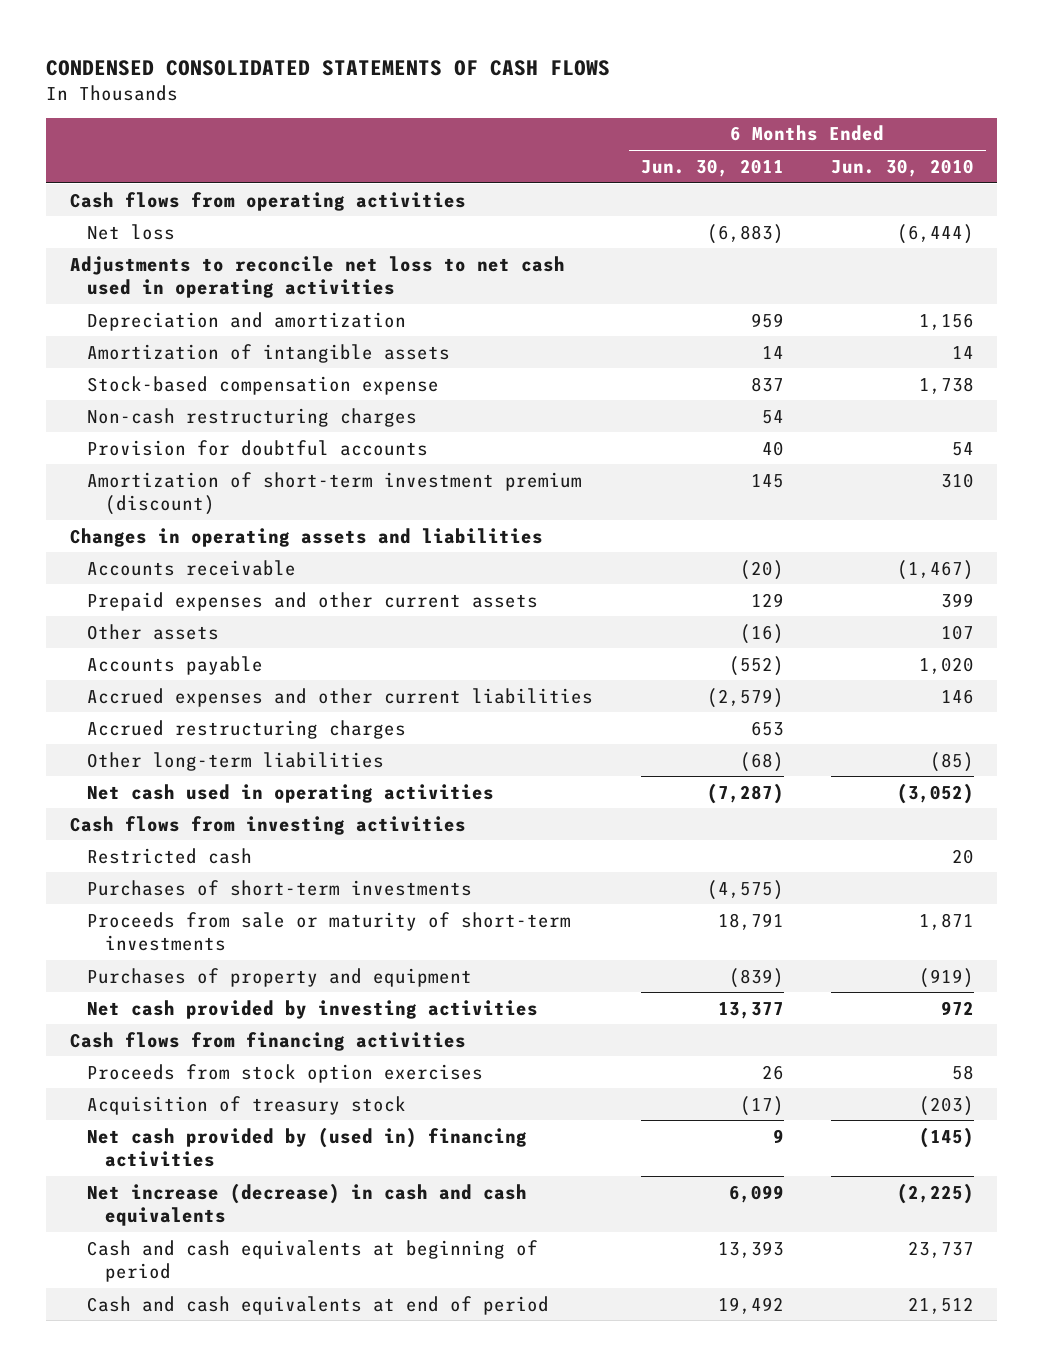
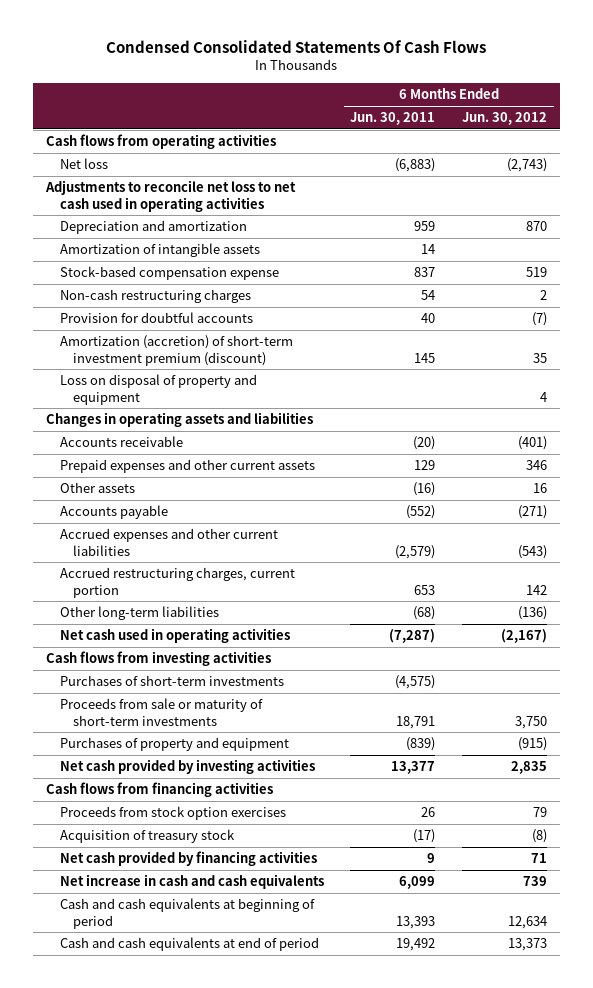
- CONDENSED CONSOLIDATED STATEMENTS OF CASH FLOWS
+ Condensed Consolidated Statements Of Cash Flows
- | 6 Months Ended Jun. 30, 2011 | 6 Months Ended Jun. 30, 2010
+ | 6 Months Ended Jun. 30, 2011 | 6 Months Ended Jun. 30, 2012
- Amortization of short-term investment premium (discount) | 145 | 310
+ Amortization (accretion) of short-term investment premium (discount) | 145 | 35
+ Loss on disposal of property and equipment | | 4
- Accrued restructuring charges | 653 |
+ Accrued restructuring charges, current portion | 653 | 142
- Restricted cash | | 20
- Net cash provided by (used in) financing activities | 9 | (145)
- Net increase (decrease) in cash and cash equivalents | 6,099 | (2,225)
+ Net cash provided by financing activities | 9 | 71
+ Net increase in cash and cash equivalents | 6,099 | 739

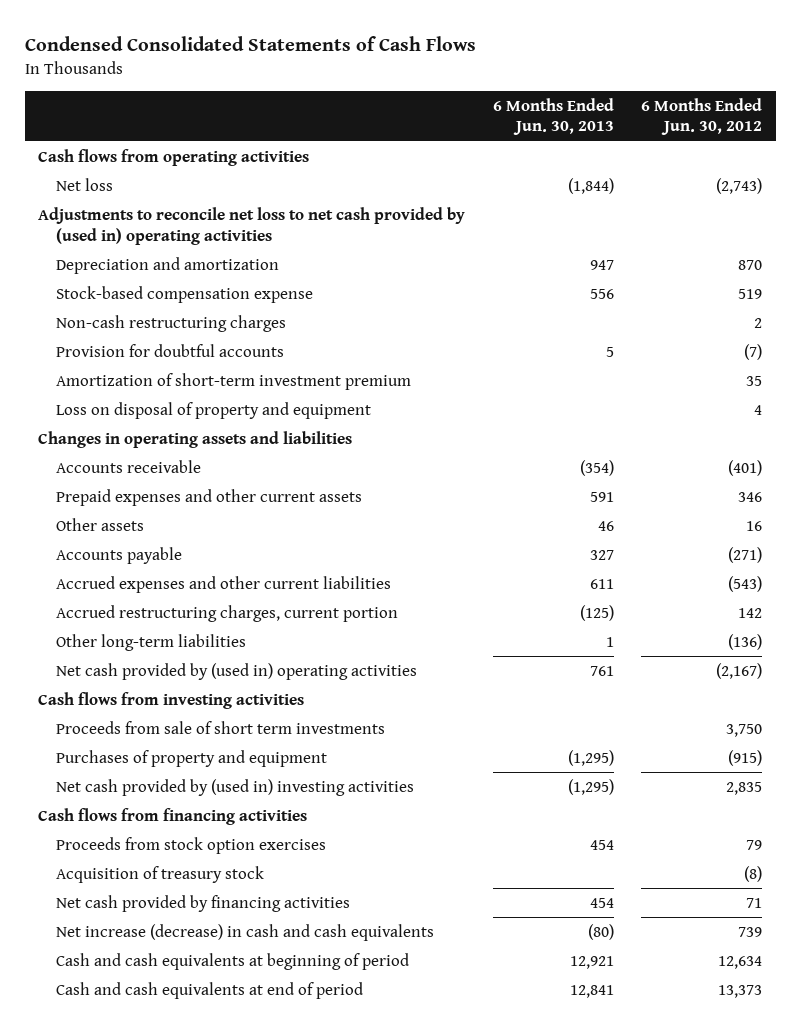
- Condensed Consolidated Statements Of Cash Flows
+ Condensed Consolidated Statements of Cash Flows
- | 6 Months Ended Jun. 30, 2011 | 6 Months Ended Jun. 30, 2012
+ | 6 Months Ended Jun. 30, 2013 | 6 Months Ended Jun. 30, 2012
- Adjustments to reconcile net loss to net cash used in operating activities
+ Adjustments to reconcile net loss to net cash provided by (used in) operating activities
- Amortization of intangible assets | 14 |
- Amortization (accretion) of short-term investment premium (discount) | 145 | 35
+ Amortization of short-term investment premium | | 35
- Net cash used in operating activities | (7,287) | (2,167)
+ Net cash provided by (used in) operating activities | 761 | (2,167)
- Purchases of short-term investments | (4,575) |
- Proceeds from sale or maturity of short-term investments | 18,791 | 3,750
+ Proceeds from sale of short term investments | | 3,750
- Net cash provided by investing activities | 13,377 | 2,835
+ Net cash provided by (used in) investing activities | (1,295) | 2,835
- Net increase in cash and cash equivalents | 6,099 | 739
+ Net increase (decrease) in cash and cash equivalents | (80) | 739

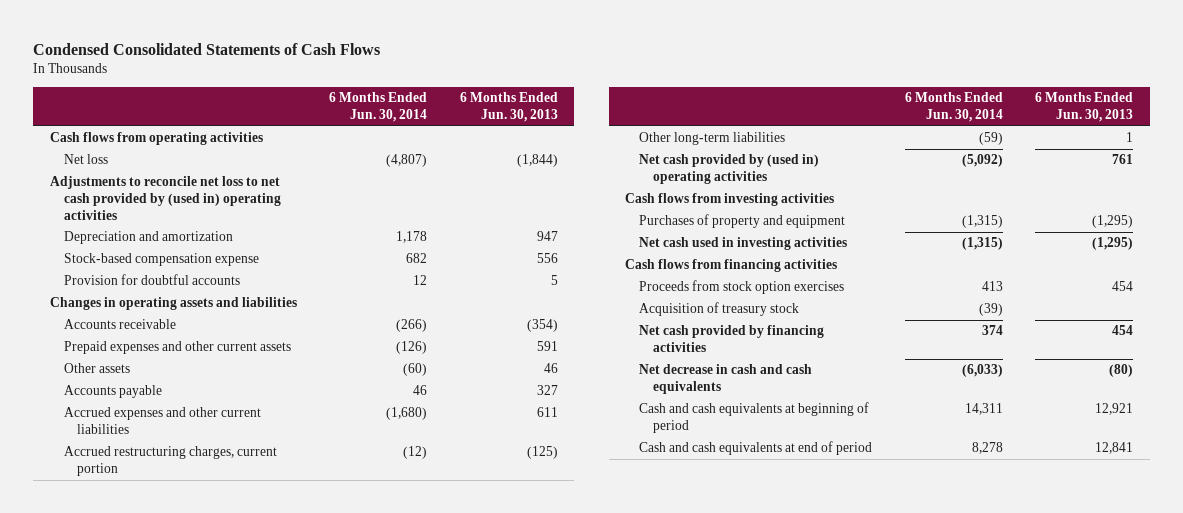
- | 6 Months Ended Jun. 30, 2013 | 6 Months Ended Jun. 30, 2012
+ | 6 Months Ended Jun. 30, 2014 | 6 Months Ended Jun. 30, 2013
- Non-cash restructuring charges | | 2
- Amortization of short-term investment premium | | 35
- Loss on disposal of property and equipment | | 4
- Proceeds from sale of short term investments | | 3,750
- Net cash provided by (used in) investing activities | (1,295) | 2,835
+ Net cash used in investing activities | (1,315) | (1,295)
- Net increase (decrease) in cash and cash equivalents | (80) | 739
+ Net decrease in cash and cash equivalents | (6,033) | (80)

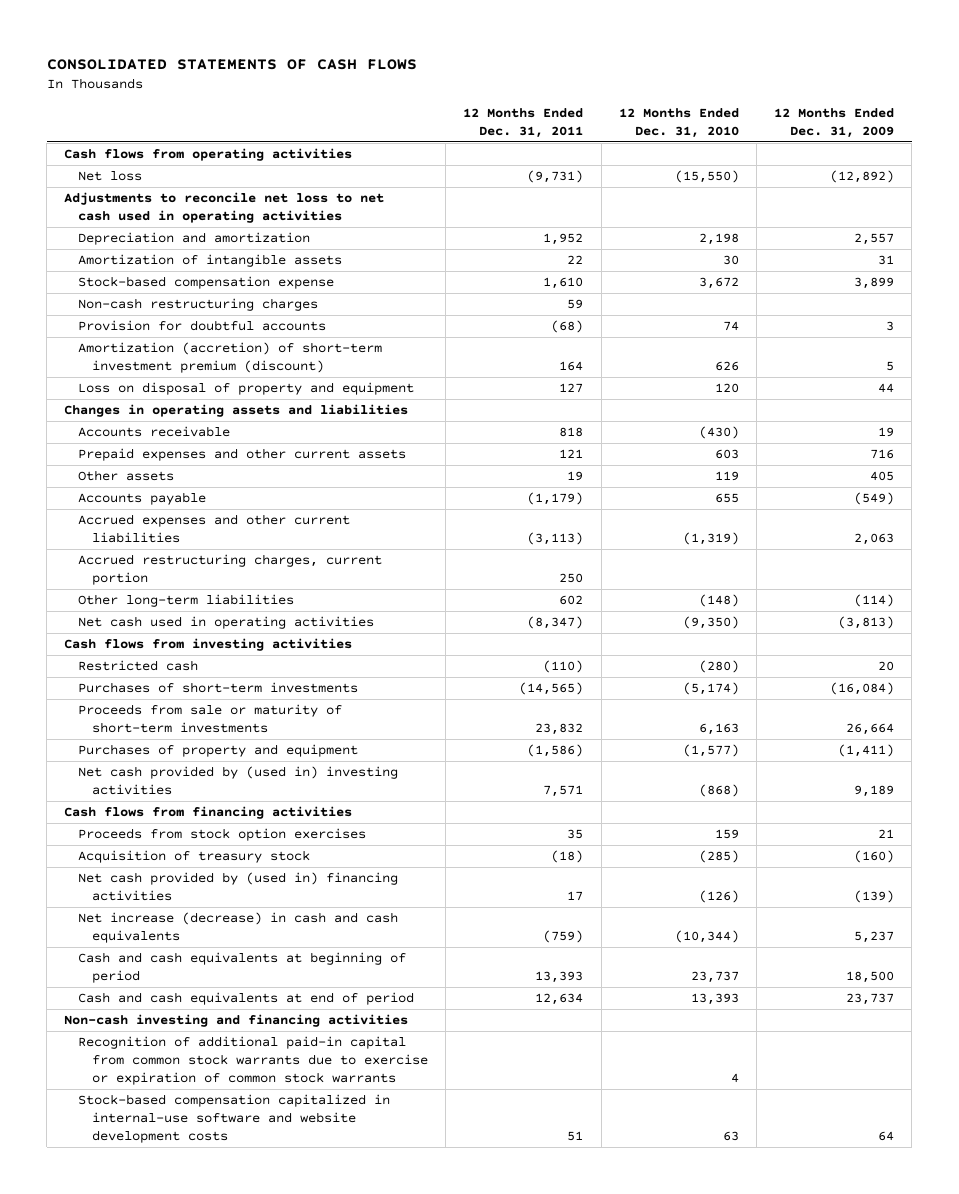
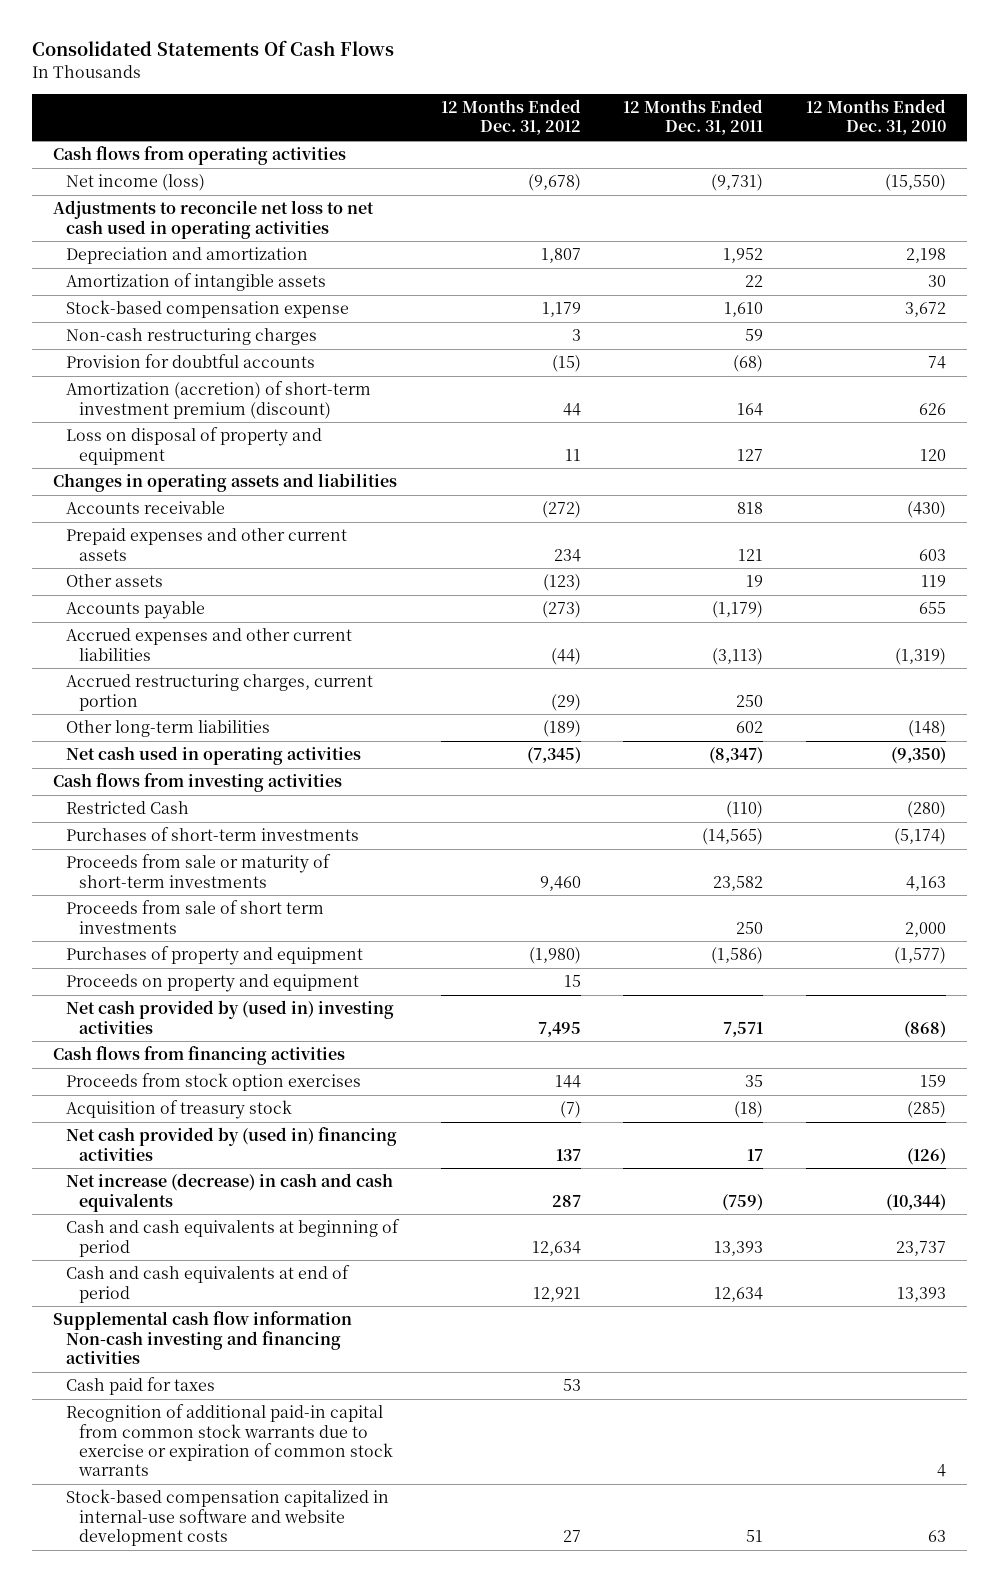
- CONSOLIDATED STATEMENTS OF CASH FLOWS
+ Consolidated Statements Of Cash Flows
- | 12 Months Ended Dec. 31, 2011 | 12 Months Ended Dec. 31, 2010 | 12 Months Ended Dec. 31, 2009
+ | 12 Months Ended Dec. 31, 2012 | 12 Months Ended Dec. 31, 2011 | 12 Months Ended Dec. 31, 2010
- Net loss | (9,731) | (15,550) | (12,892)
+ Net income (loss) | (9,678) | (9,731) | (15,550)
- Restricted cash | (110) | (280) | 20
+ Restricted Cash | | (110) | (280)
- Proceeds from sale or maturity of short-term investments | 23,832 | 6,163 | 26,664
+ Proceeds from sale or maturity of short-term investments | 9,460 | 23,582 | 4,163
+ Proceeds from sale of short term investments | | 250 | 2,000
+ Proceeds on property and equipment | 15 | |
- Non-cash investing and financing activities
+ Supplemental cash flow information Non-cash investing and financing activities
+ Cash paid for taxes | 53 | |

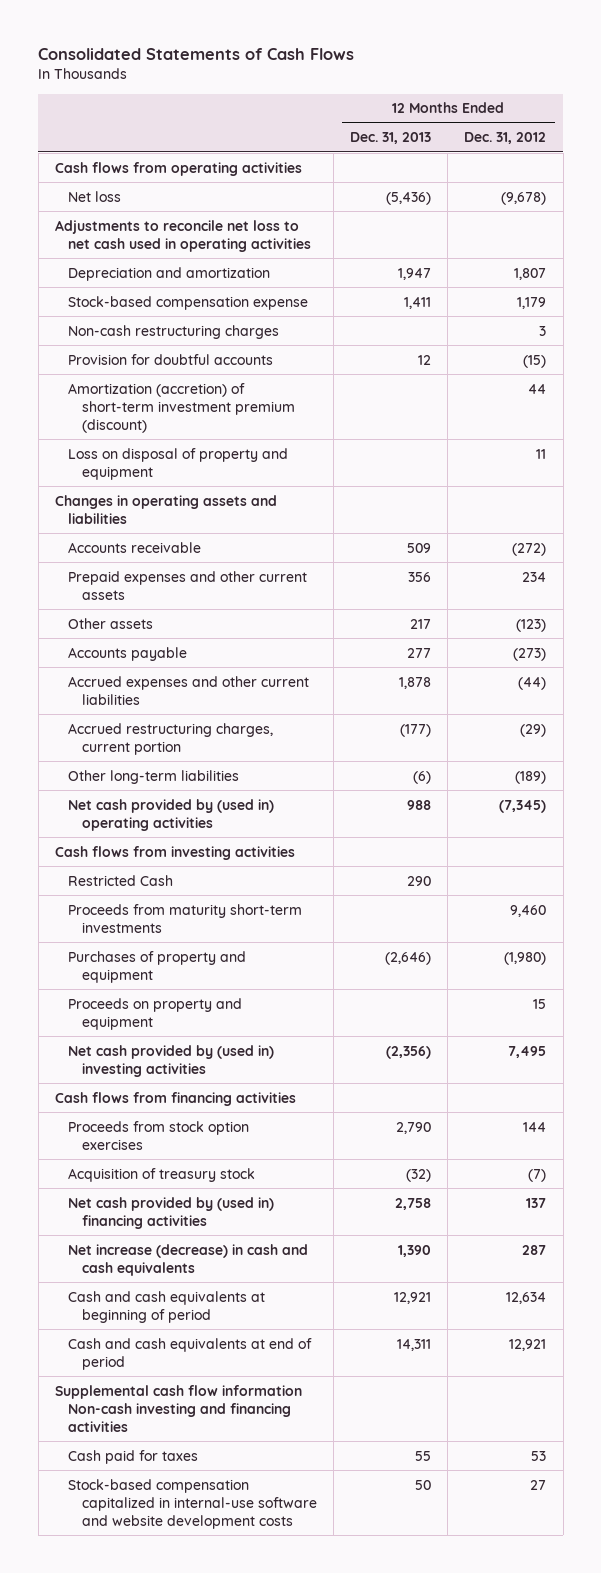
- Consolidated Statements Of Cash Flows
+ Consolidated Statements of Cash Flows
- | 12 Months Ended Dec. 31, 2012 | 12 Months Ended Dec. 31, 2011 | 12 Months Ended Dec. 31, 2010
+ | 12 Months Ended Dec. 31, 2013 | 12 Months Ended Dec. 31, 2012
- Net income (loss) | (9,678) | (9,731) | (15,550)
+ Net loss | (5,436) | (9,678)
- Amortization of intangible assets | | 22 | 30
- Net cash used in operating activities | (7,345) | (8,347) | (9,350)
+ Net cash provided by (used in) operating activities | 988 | (7,345)
- Purchases of short-term investments | | (14,565) | (5,174)
- Proceeds from sale or maturity of short-term investments | 9,460 | 23,582 | 4,163
- Proceeds from sale of short term investments | | 250 | 2,000
+ Proceeds from maturity short-term investments | | 9,460
- Recognition of additional paid-in capital from common stock warrants due to exercise or expiration of common stock warrants | | | 4

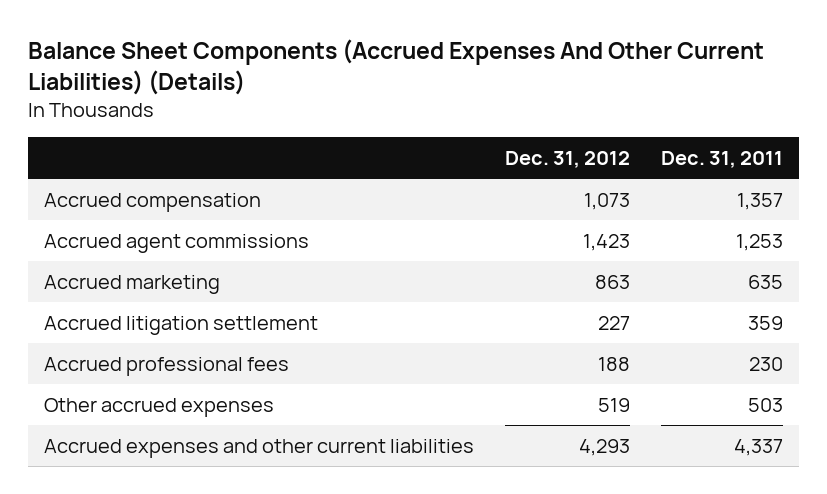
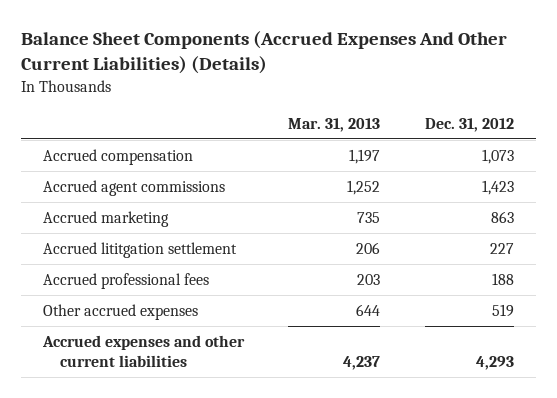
- | Dec. 31, 2012 | Dec. 31, 2011
+ | Mar. 31, 2013 | Dec. 31, 2012
- Accrued litigation settlement | 227 | 359
+ Accrued lititgation settlement | 206 | 227

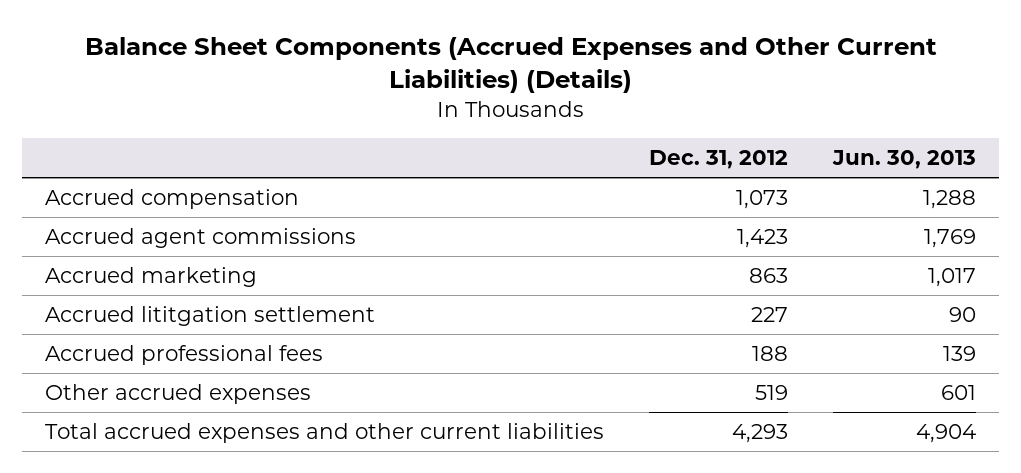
- Balance Sheet Components (Accrued Expenses And Other Current Liabilities) (Details)
+ Balance Sheet Components (Accrued Expenses and Other Current Liabilities) (Details)
- | Mar. 31, 2013 | Dec. 31, 2012
+ | Dec. 31, 2012 | Jun. 30, 2013
- Accrued expenses and other current liabilities | 4,237 | 4,293
+ Total accrued expenses and other current liabilities | 4,293 | 4,904

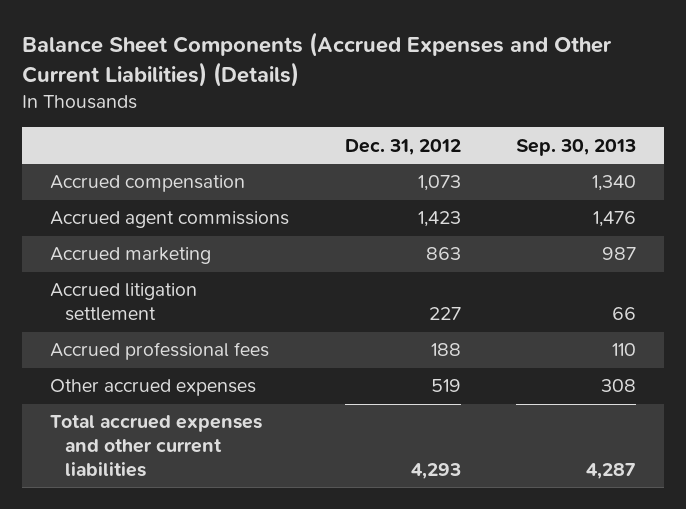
- | Dec. 31, 2012 | Jun. 30, 2013
+ | Dec. 31, 2012 | Sep. 30, 2013
- Accrued lititgation settlement | 227 | 90
+ Accrued litigation settlement | 227 | 66

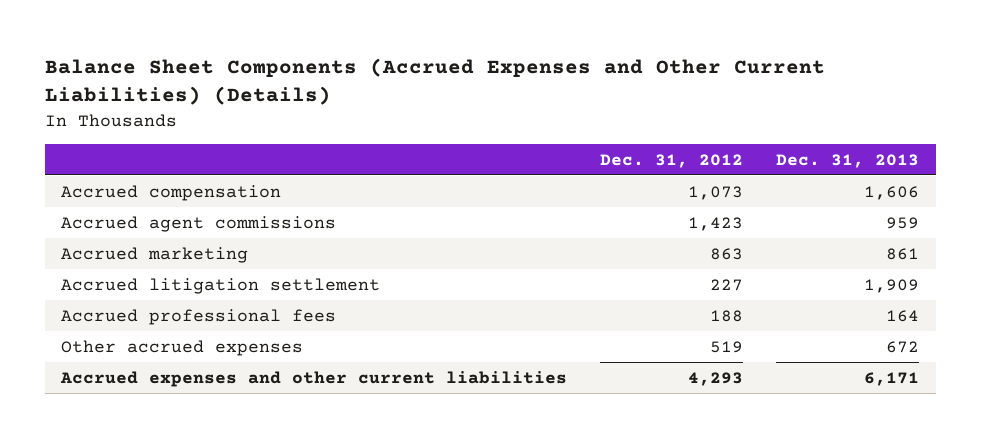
- | Dec. 31, 2012 | Sep. 30, 2013
+ | Dec. 31, 2012 | Dec. 31, 2013
- Total accrued expenses and other current liabilities | 4,293 | 4,287
+ Accrued expenses and other current liabilities | 4,293 | 6,171

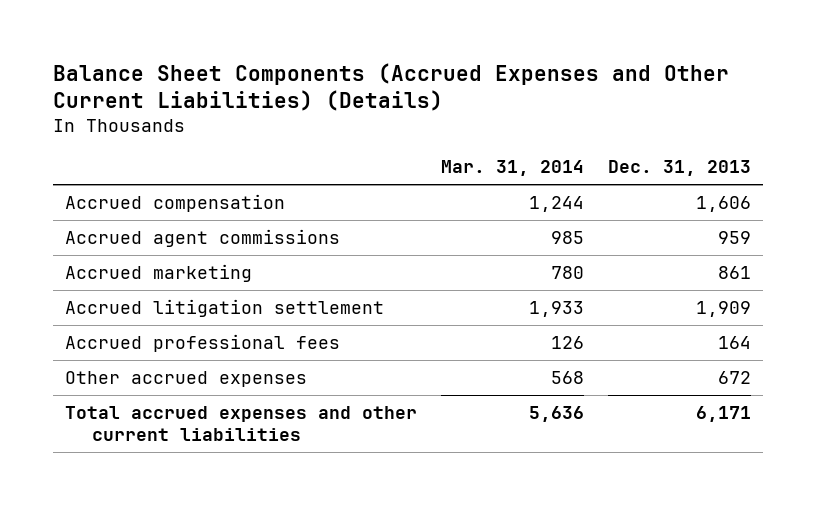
- | Dec. 31, 2012 | Dec. 31, 2013
+ | Mar. 31, 2014 | Dec. 31, 2013
- Accrued expenses and other current liabilities | 4,293 | 6,171
+ Total accrued expenses and other current liabilities | 5,636 | 6,171

